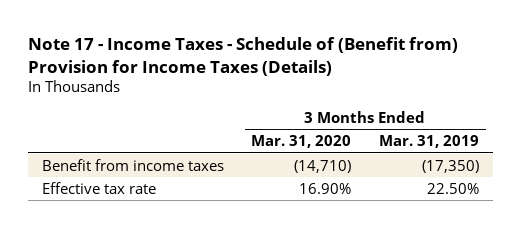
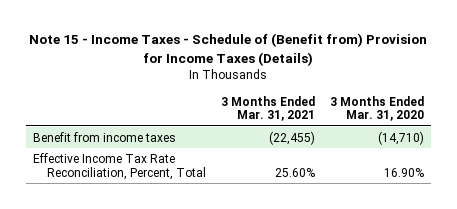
- Note 17 - Income Taxes - Schedule of (Benefit from) Provision for Income Taxes (Details)
+ Note 15 - Income Taxes - Schedule of (Benefit from) Provision for Income Taxes (Details)
- | 3 Months Ended Mar. 31, 2020 | 3 Months Ended Mar. 31, 2019
+ | 3 Months Ended Mar. 31, 2021 | 3 Months Ended Mar. 31, 2020
- Effective tax rate | 16.90% | 22.50%
+ Effective Income Tax Rate Reconciliation, Percent, Total | 25.60% | 16.90%

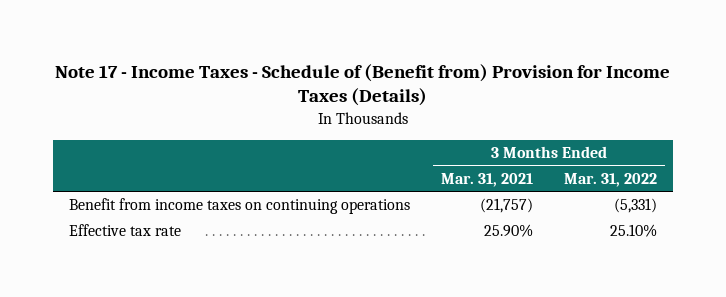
- Note 15 - Income Taxes - Schedule of (Benefit from) Provision for Income Taxes (Details)
+ Note 17 - Income Taxes - Schedule of (Benefit from) Provision for Income Taxes (Details)
- | 3 Months Ended Mar. 31, 2021 | 3 Months Ended Mar. 31, 2020
+ | 3 Months Ended Mar. 31, 2021 | 3 Months Ended Mar. 31, 2022
- Benefit from income taxes | (22,455) | (14,710)
- Effective Income Tax Rate Reconciliation, Percent, Total | 25.60% | 16.90%
+ Benefit from income taxes on continuing operations | (21,757) | (5,331)
+ Effective tax rate | 25.90% | 25.10%

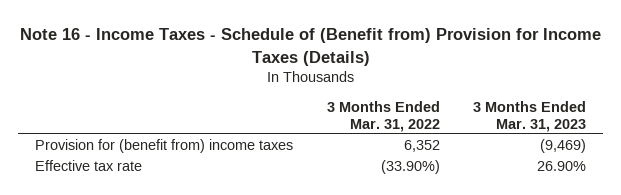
- Note 17 - Income Taxes - Schedule of (Benefit from) Provision for Income Taxes (Details)
+ Note 16 - Income Taxes - Schedule of (Benefit from) Provision for Income Taxes (Details)
- | 3 Months Ended Mar. 31, 2021 | 3 Months Ended Mar. 31, 2022
+ | 3 Months Ended Mar. 31, 2022 | 3 Months Ended Mar. 31, 2023
- Benefit from income taxes on continuing operations | (21,757) | (5,331)
- Effective tax rate | 25.90% | 25.10%
+ Provision for (benefit from) income taxes | 6,352 | (9,469)
+ Effective tax rate | (33.90%) | 26.90%

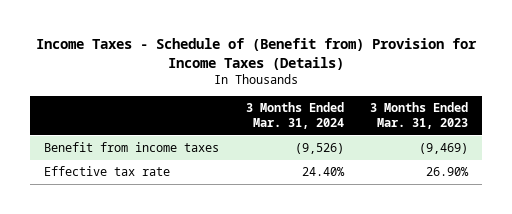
- Note 16 - Income Taxes - Schedule of (Benefit from) Provision for Income Taxes (Details)
+ Income Taxes - Schedule of (Benefit from) Provision for Income Taxes (Details)
- | 3 Months Ended Mar. 31, 2022 | 3 Months Ended Mar. 31, 2023
+ | 3 Months Ended Mar. 31, 2024 | 3 Months Ended Mar. 31, 2023
- Provision for (benefit from) income taxes | 6,352 | (9,469)
+ Benefit from income taxes | (9,526) | (9,469)

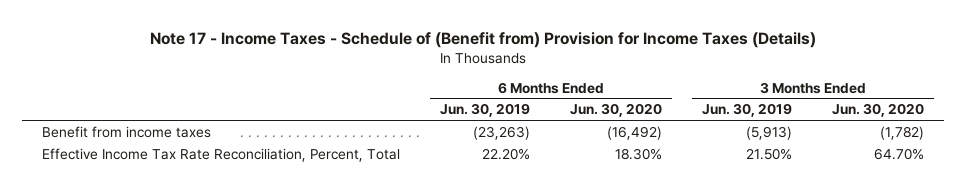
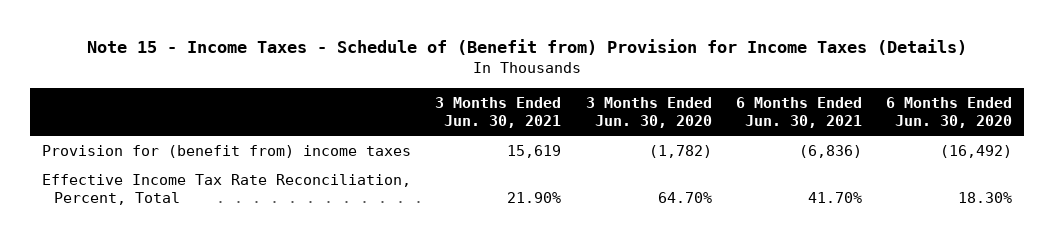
- Note 17 - Income Taxes - Schedule of (Benefit from) Provision for Income Taxes (Details)
+ Note 15 - Income Taxes - Schedule of (Benefit from) Provision for Income Taxes (Details)
- | 6 Months Ended Jun. 30, 2019 | 6 Months Ended Jun. 30, 2020 | 3 Months Ended Jun. 30, 2019 | 3 Months Ended Jun. 30, 2020
+ | 3 Months Ended Jun. 30, 2021 | 3 Months Ended Jun. 30, 2020 | 6 Months Ended Jun. 30, 2021 | 6 Months Ended Jun. 30, 2020
- Benefit from income taxes | (23,263) | (16,492) | (5,913) | (1,782)
+ Provision for (benefit from) income taxes | 15,619 | (1,782) | (6,836) | (16,492)

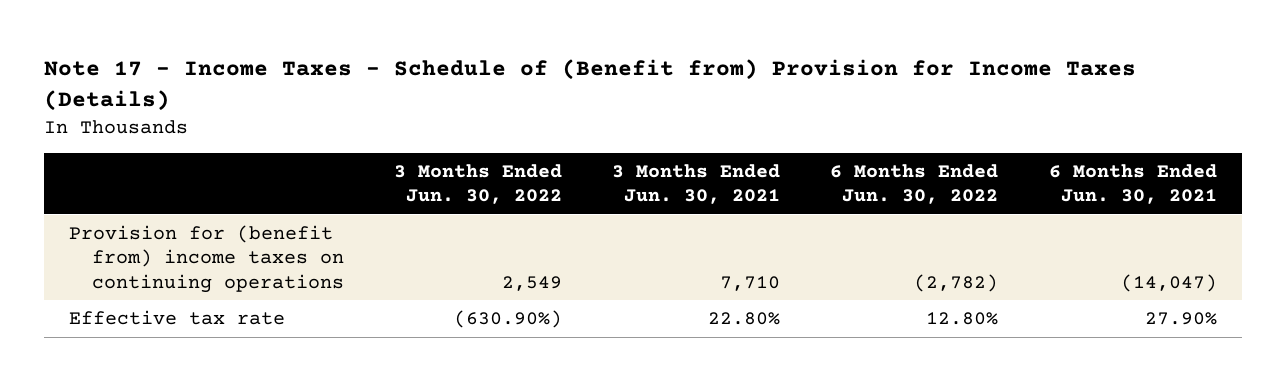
- Note 15 - Income Taxes - Schedule of (Benefit from) Provision for Income Taxes (Details)
+ Note 17 - Income Taxes - Schedule of (Benefit from) Provision for Income Taxes (Details)
- | 3 Months Ended Jun. 30, 2021 | 3 Months Ended Jun. 30, 2020 | 6 Months Ended Jun. 30, 2021 | 6 Months Ended Jun. 30, 2020
+ | 3 Months Ended Jun. 30, 2022 | 3 Months Ended Jun. 30, 2021 | 6 Months Ended Jun. 30, 2022 | 6 Months Ended Jun. 30, 2021
- Provision for (benefit from) income taxes | 15,619 | (1,782) | (6,836) | (16,492)
- Effective Income Tax Rate Reconciliation, Percent, Total | 21.90% | 64.70% | 41.70% | 18.30%
+ Provision for (benefit from) income taxes on continuing operations | 2,549 | 7,710 | (2,782) | (14,047)
+ Effective tax rate | (630.90%) | 22.80% | 12.80% | 27.90%

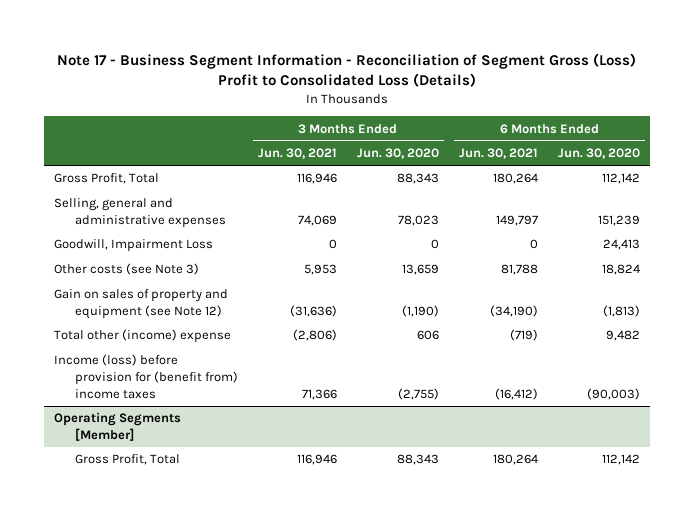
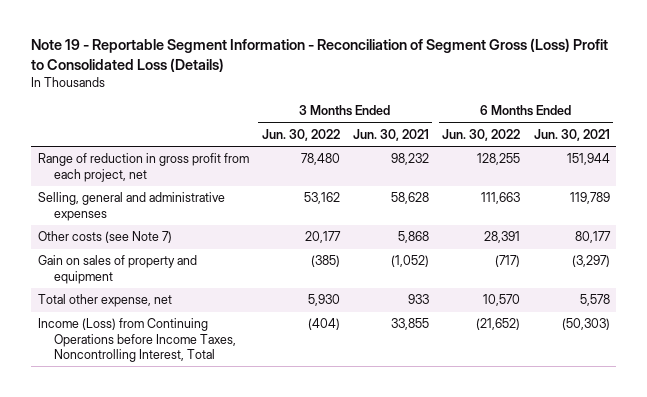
- Note 17 - Business Segment Information - Reconciliation of Segment Gross (Loss) Profit to Consolidated Loss (Details)
+ Note 19 - Reportable Segment Information - Reconciliation of Segment Gross (Loss) Profit to Consolidated Loss (Details)
- | 3 Months Ended Jun. 30, 2021 | 3 Months Ended Jun. 30, 2020 | 6 Months Ended Jun. 30, 2021 | 6 Months Ended Jun. 30, 2020
+ | 3 Months Ended Jun. 30, 2022 | 3 Months Ended Jun. 30, 2021 | 6 Months Ended Jun. 30, 2022 | 6 Months Ended Jun. 30, 2021
- Gross Profit, Total | 116,946 | 88,343 | 180,264 | 112,142
- Selling, general and administrative expenses | 74,069 | 78,023 | 149,797 | 151,239
- Goodwill, Impairment Loss | 0 | 0 | 0 | 24,413
- Other costs (see Note 3) | 5,953 | 13,659 | 81,788 | 18,824
- Gain on sales of property and equipment (see Note 12) | (31,636) | (1,190) | (34,190) | (1,813)
- Total other (income) expense | (2,806) | 606 | (719) | 9,482
- Income (loss) before provision for (benefit from) income taxes | 71,366 | (2,755) | (16,412) | (90,003)
- Operating Segments [Member]
- Gross Profit, Total | 116,946 | 88,343 | 180,264 | 112,142
+ Range of reduction in gross profit from each project, net | 78,480 | 98,232 | 128,255 | 151,944
+ Selling, general and administrative expenses | 53,162 | 58,628 | 111,663 | 119,789
+ Other costs (see Note 7) | 20,177 | 5,868 | 28,391 | 80,177
+ Gain on sales of property and equipment | (385) | (1,052) | (717) | (3,297)
+ Total other expense, net | 5,930 | 933 | 10,570 | 5,578
+ Income (Loss) from Continuing Operations before Income Taxes, Noncontrolling Interest, Total | (404) | 33,855 | (21,652) | (50,303)

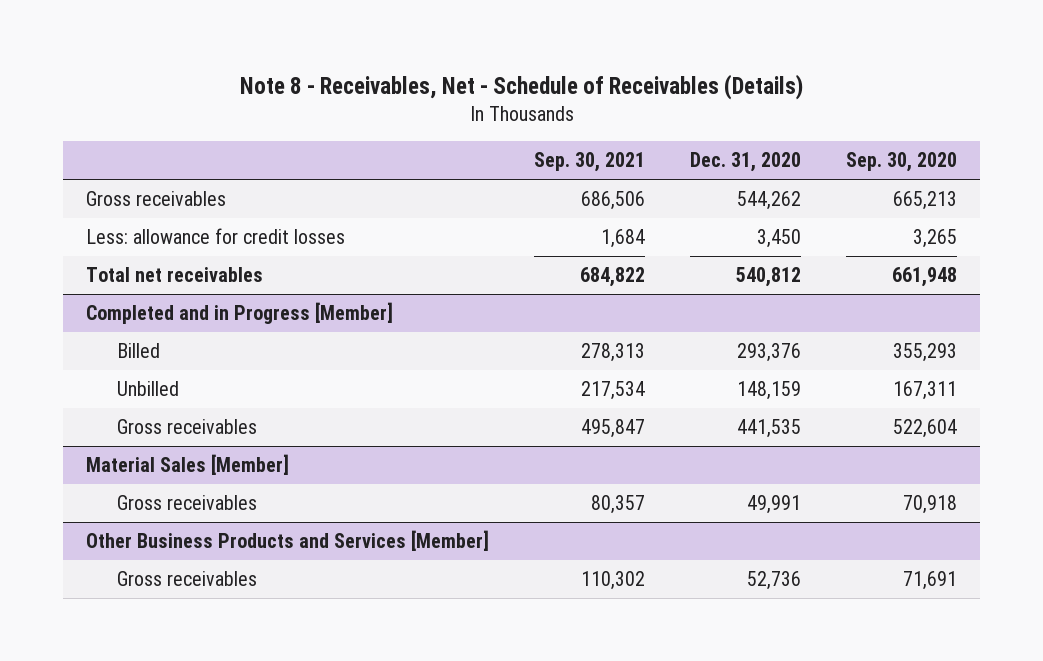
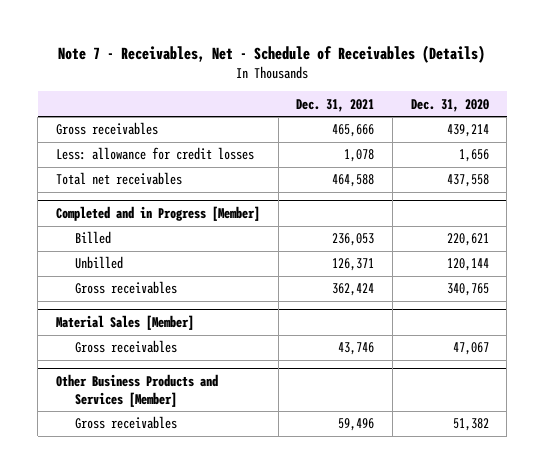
- Note 8 - Receivables, Net - Schedule of Receivables (Details)
+ Note 7 - Receivables, Net - Schedule of Receivables (Details)
- | Sep. 30, 2021 | Dec. 31, 2020 | Sep. 30, 2020
+ | Dec. 31, 2021 | Dec. 31, 2020
- Gross receivables | 686,506 | 544,262 | 665,213
- Less: allowance for credit losses | 1,684 | 3,450 | 3,265
- Total net receivables | 684,822 | 540,812 | 661,948
+ Gross receivables | 465,666 | 439,214
+ Less: allowance for credit losses | 1,078 | 1,656
+ Total net receivables | 464,588 | 437,558
@ Completed and in Progress [Member]
- Billed | 278,313 | 293,376 | 355,293
- Unbilled | 217,534 | 148,159 | 167,311
- Gross receivables | 495,847 | 441,535 | 522,604
+ Billed | 236,053 | 220,621
+ Unbilled | 126,371 | 120,144
+ Gross receivables | 362,424 | 340,765
@ Material Sales [Member]
- Gross receivables | 80,357 | 49,991 | 70,918
+ Gross receivables | 43,746 | 47,067
@ Other Business Products and Services [Member]
- Gross receivables | 110,302 | 52,736 | 71,691
+ Gross receivables | 59,496 | 51,382

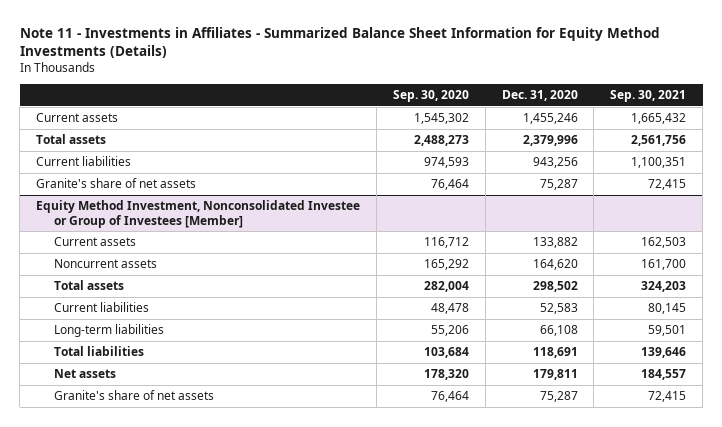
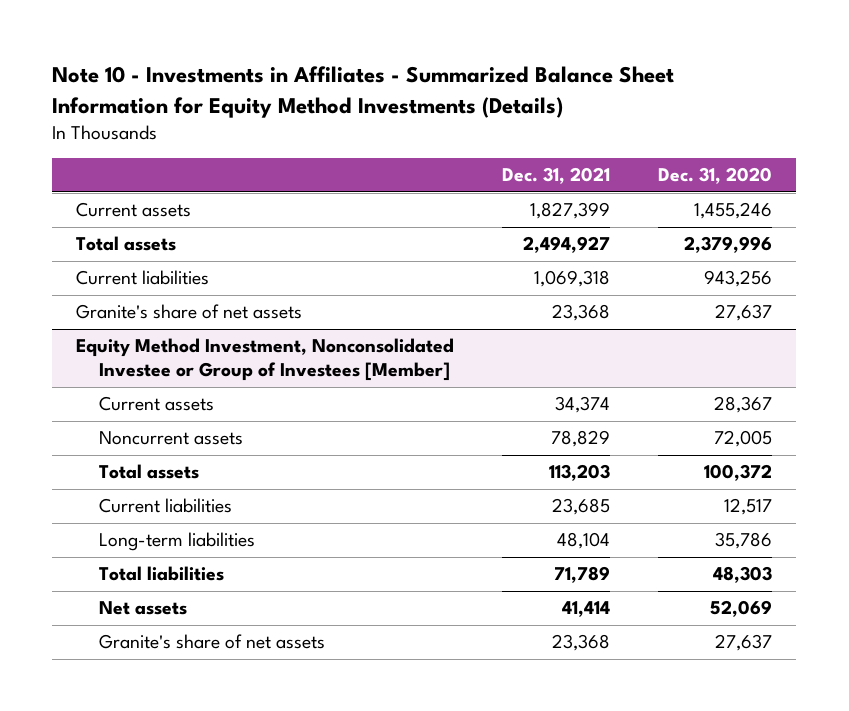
- Note 11 - Investments in Affiliates - Summarized Balance Sheet Information for Equity Method Investments (Details)
+ Note 10 - Investments in Affiliates - Summarized Balance Sheet Information for Equity Method Investments (Details)
- | Sep. 30, 2020 | Dec. 31, 2020 | Sep. 30, 2021
+ | Dec. 31, 2021 | Dec. 31, 2020
- Granite's share of net assets | 76,464 | 75,287 | 72,415
+ Granite's share of net assets | 23,368 | 27,637
@ Equity Method Investment, Nonconsolidated Investee or Group of Investees [Member]
- Current assets | 116,712 | 133,882 | 162,503
- Noncurrent assets | 165,292 | 164,620 | 161,700
- Total assets | 282,004 | 298,502 | 324,203
- Current liabilities | 48,478 | 52,583 | 80,145
- Long-term liabilities | 55,206 | 66,108 | 59,501
- Total liabilities | 103,684 | 118,691 | 139,646
- Net assets | 178,320 | 179,811 | 184,557
- Granite's share of net assets | 76,464 | 75,287 | 72,415
+ Current assets | 34,374 | 28,367
+ Noncurrent assets | 78,829 | 72,005
+ Total assets | 113,203 | 100,372
+ Current liabilities | 23,685 | 12,517
+ Long-term liabilities | 48,104 | 35,786
+ Total liabilities | 71,789 | 48,303
+ Net assets | 41,414 | 52,069
+ Granite's share of net assets | 23,368 | 27,637

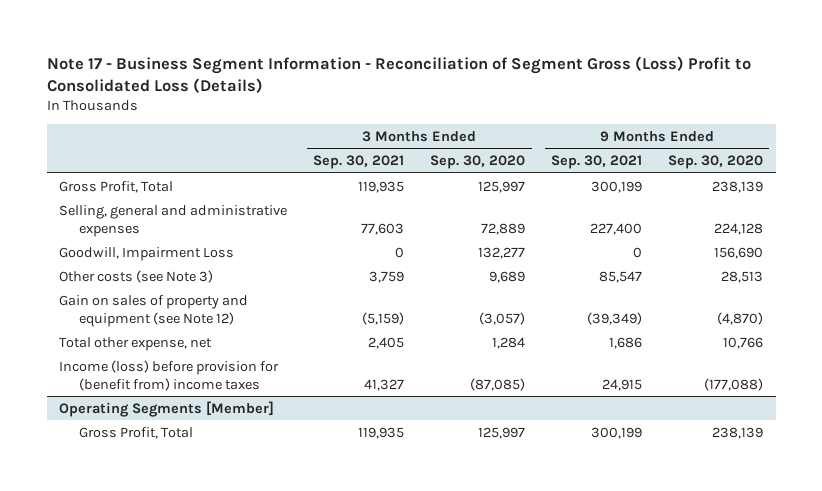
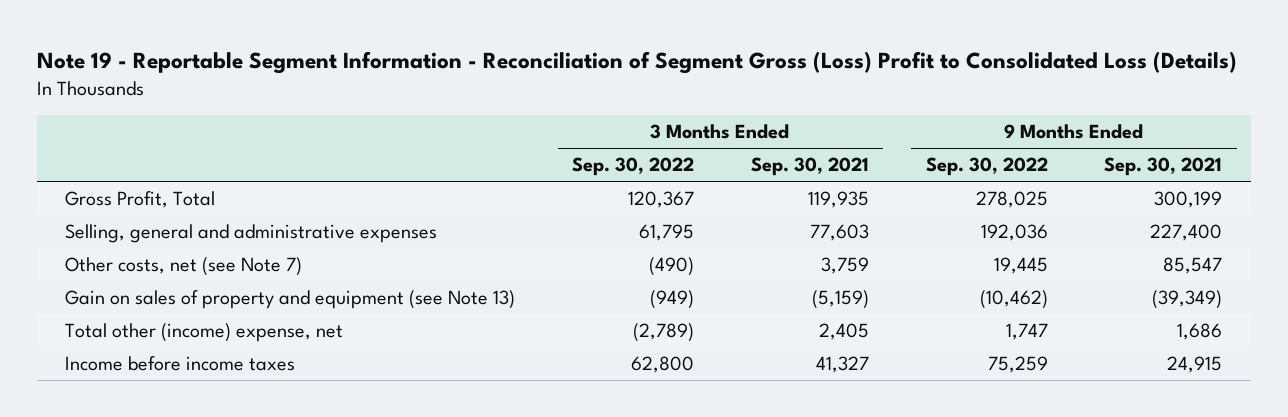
- Note 17 - Business Segment Information - Reconciliation of Segment Gross (Loss) Profit to Consolidated Loss (Details)
+ Note 19 - Reportable Segment Information - Reconciliation of Segment Gross (Loss) Profit to Consolidated Loss (Details)
- | 3 Months Ended Sep. 30, 2021 | 3 Months Ended Sep. 30, 2020 | 9 Months Ended Sep. 30, 2021 | 9 Months Ended Sep. 30, 2020
+ | 3 Months Ended Sep. 30, 2022 | 3 Months Ended Sep. 30, 2021 | 9 Months Ended Sep. 30, 2022 | 9 Months Ended Sep. 30, 2021
- Goodwill, Impairment Loss | 0 | 132,277 | 0 | 156,690
- Other costs (see Note 3) | 3,759 | 9,689 | 85,547 | 28,513
- Gain on sales of property and equipment (see Note 12) | (5,159) | (3,057) | (39,349) | (4,870)
- Total other expense, net | 2,405 | 1,284 | 1,686 | 10,766
- Income (loss) before provision for (benefit from) income taxes | 41,327 | (87,085) | 24,915 | (177,088)
- Operating Segments [Member]
- Gross Profit, Total | 119,935 | 125,997 | 300,199 | 238,139
+ Other costs, net (see Note 7) | (490) | 3,759 | 19,445 | 85,547
+ Gain on sales of property and equipment (see Note 13) | (949) | (5,159) | (10,462) | (39,349)
+ Total other (income) expense, net | (2,789) | 2,405 | 1,747 | 1,686
+ Income before income taxes | 62,800 | 41,327 | 75,259 | 24,915

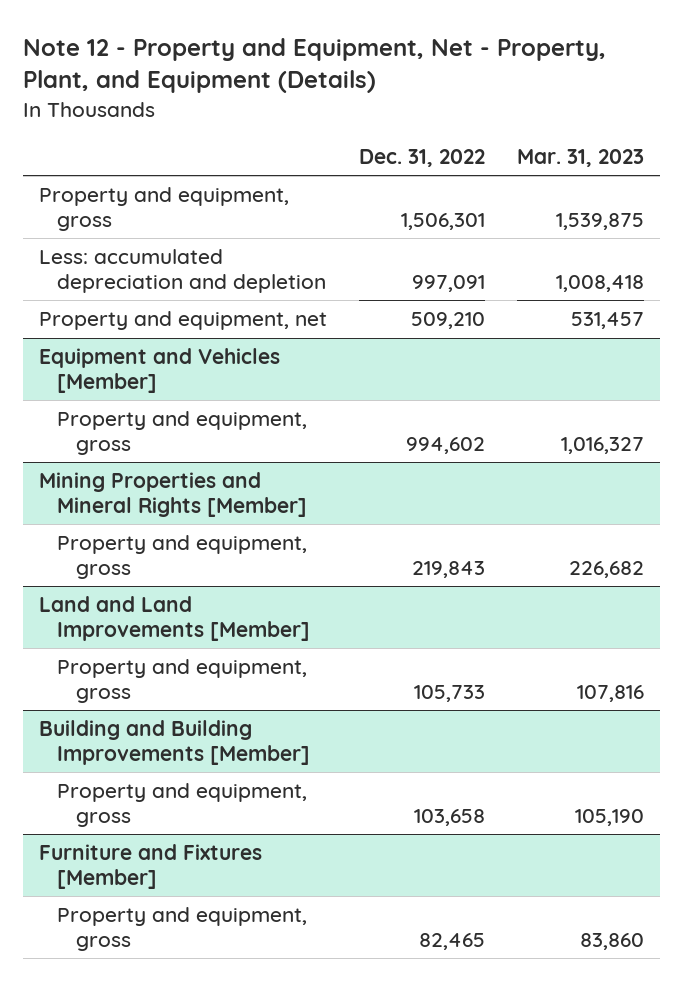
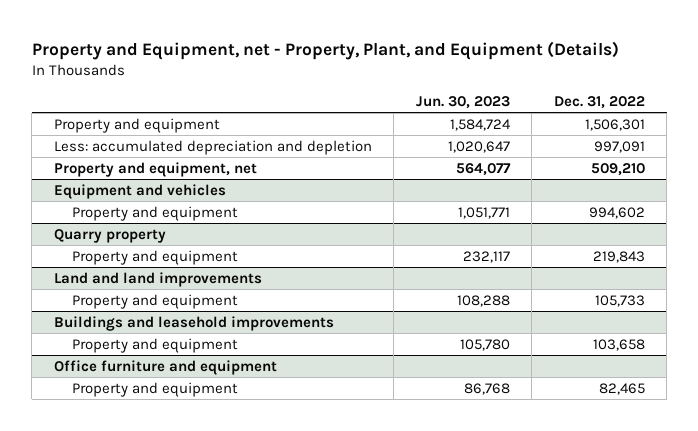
- Note 12 - Property and Equipment, Net - Property, Plant, and Equipment (Details)
+ Property and Equipment, net - Property, Plant, and Equipment (Details)
- | Dec. 31, 2022 | Mar. 31, 2023
+ | Jun. 30, 2023 | Dec. 31, 2022
- Property and equipment, gross | 1,506,301 | 1,539,875
+ Property and equipment | 1,584,724 | 1,506,301
- Equipment and Vehicles [Member]
- Property and equipment, gross | 994,602 | 1,016,327
- Mining Properties and Mineral Rights [Member]
- Property and equipment, gross | 219,843 | 226,682
- Land and Land Improvements [Member]
- Property and equipment, gross | 105,733 | 107,816
- Building and Building Improvements [Member]
- Property and equipment, gross | 103,658 | 105,190
- Furniture and Fixtures [Member]
- Property and equipment, gross | 82,465 | 83,860
+ Equipment and vehicles
+ Property and equipment | 1,051,771 | 994,602
+ Quarry property
+ Property and equipment | 232,117 | 219,843
+ Land and land improvements
+ Property and equipment | 108,288 | 105,733
+ Buildings and leasehold improvements
+ Property and equipment | 105,780 | 103,658
+ Office furniture and equipment
+ Property and equipment | 86,768 | 82,465

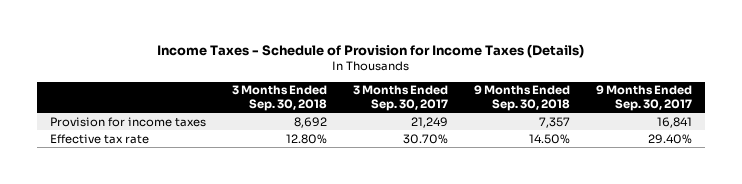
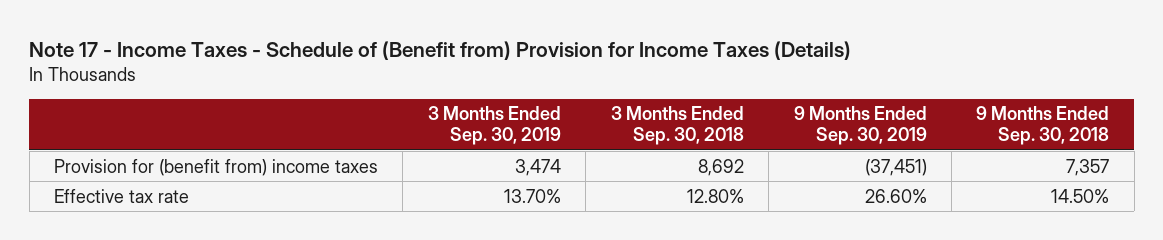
- Income Taxes - Schedule of Provision for Income Taxes (Details)
+ Note 17 - Income Taxes - Schedule of (Benefit from) Provision for Income Taxes (Details)
- | 3 Months Ended Sep. 30, 2018 | 3 Months Ended Sep. 30, 2017 | 9 Months Ended Sep. 30, 2018 | 9 Months Ended Sep. 30, 2017
+ | 3 Months Ended Sep. 30, 2019 | 3 Months Ended Sep. 30, 2018 | 9 Months Ended Sep. 30, 2019 | 9 Months Ended Sep. 30, 2018
- Provision for income taxes | 8,692 | 21,249 | 7,357 | 16,841
+ Provision for (benefit from) income taxes | 3,474 | 8,692 | (37,451) | 7,357

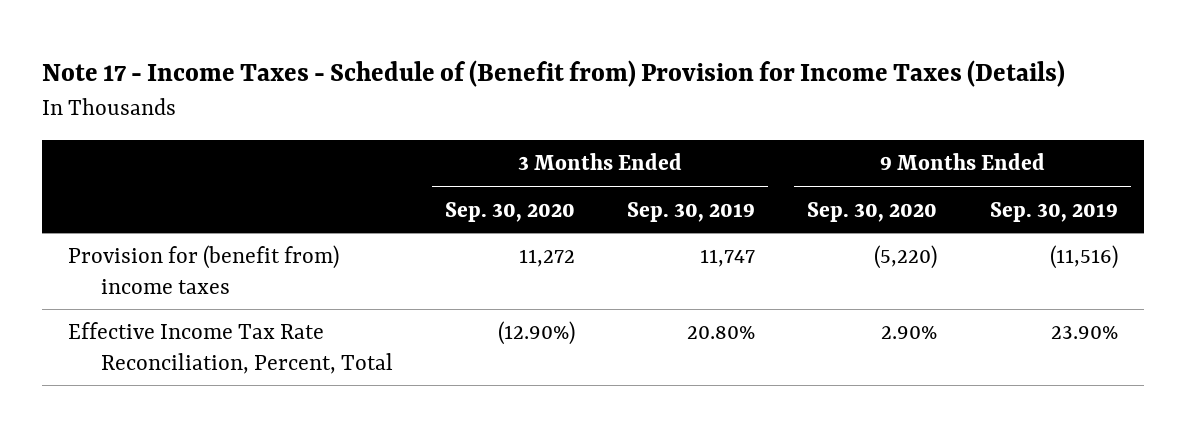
- | 3 Months Ended Sep. 30, 2019 | 3 Months Ended Sep. 30, 2018 | 9 Months Ended Sep. 30, 2019 | 9 Months Ended Sep. 30, 2018
+ | 3 Months Ended Sep. 30, 2020 | 3 Months Ended Sep. 30, 2019 | 9 Months Ended Sep. 30, 2020 | 9 Months Ended Sep. 30, 2019
- Provision for (benefit from) income taxes | 3,474 | 8,692 | (37,451) | 7,357
- Effective tax rate | 13.70% | 12.80% | 26.60% | 14.50%
+ Provision for (benefit from) income taxes | 11,272 | 11,747 | (5,220) | (11,516)
+ Effective Income Tax Rate Reconciliation, Percent, Total | (12.90%) | 20.80% | 2.90% | 23.90%

